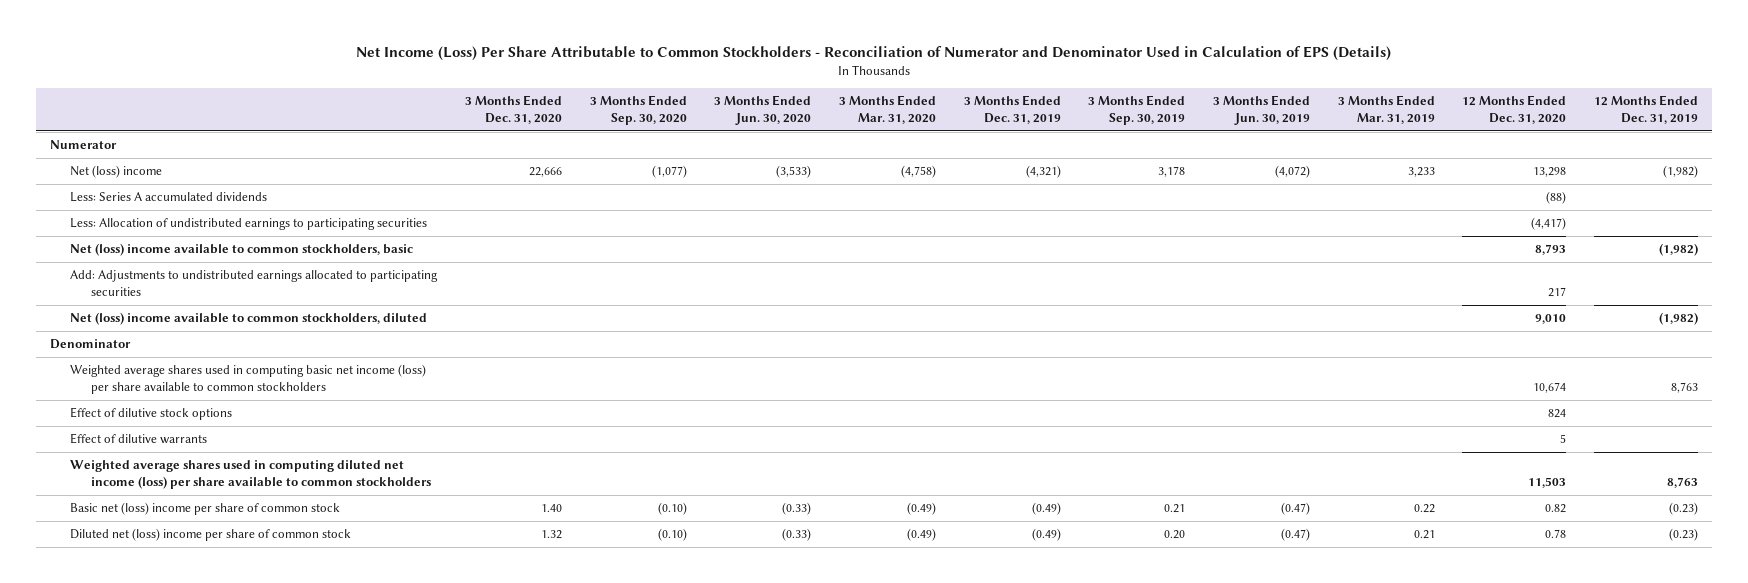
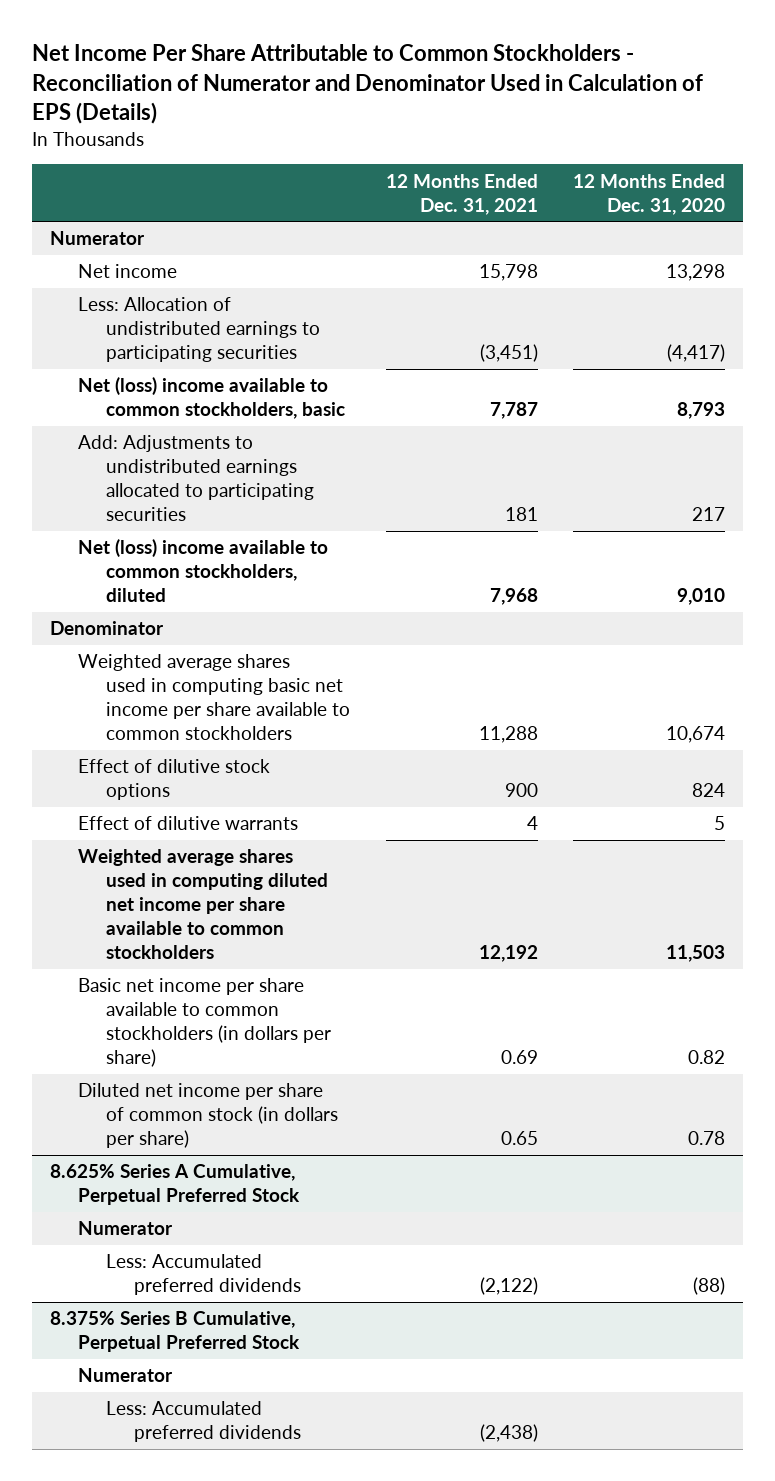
- Net Income (Loss) Per Share Attributable to Common Stockholders - Reconciliation of Numerator and Denominator Used in Calculation of EPS (Details)
+ Net Income Per Share Attributable to Common Stockholders - Reconciliation of Numerator and Denominator Used in Calculation of EPS (Details)
- | 3 Months Ended Dec. 31, 2020 | 3 Months Ended Sep. 30, 2020 | 3 Months Ended Jun. 30, 2020 | 3 Months Ended Mar. 31, 2020 | 3 Months Ended Dec. 31, 2019 | 3 Months Ended Sep. 30, 2019 | 3 Months Ended Jun. 30, 2019 | 3 Months Ended Mar. 31, 2019 | 12 Months Ended Dec. 31, 2020 | 12 Months Ended Dec. 31, 2019
+ | 12 Months Ended Dec. 31, 2021 | 12 Months Ended Dec. 31, 2020
- Net (loss) income | 22,666 | (1,077) | (3,533) | (4,758) | (4,321) | 3,178 | (4,072) | 3,233 | 13,298 | (1,982)
- Less: Series A accumulated dividends | | | | | | | | | (88) |
+ Net income | 15,798 | 13,298
- Weighted average shares used in computing basic net income (loss) per share available to common stockholders | | | | | | | | | 10,674 | 8,763
+ Weighted average shares used in computing basic net income per share available to common stockholders | 11,288 | 10,674
- Weighted average shares used in computing diluted net income (loss) per share available to common stockholders | | | | | | | | | 11,503 | 8,763
- Basic net (loss) income per share of common stock | 1.40 | (0.10) | (0.33) | (0.49) | (0.49) | 0.21 | (0.47) | 0.22 | 0.82 | (0.23)
- Diluted net (loss) income per share of common stock | 1.32 | (0.10) | (0.33) | (0.49) | (0.49) | 0.20 | (0.47) | 0.21 | 0.78 | (0.23)
+ Weighted average shares used in computing diluted net income per share available to common stockholders | 12,192 | 11,503
+ Basic net income per share available to common stockholders (in dollars per share) | 0.69 | 0.82
+ Diluted net income per share of common stock (in dollars per share) | 0.65 | 0.78
+ 8.625% Series A Cumulative, Perpetual Preferred Stock
+ Numerator
+ Less: Accumulated preferred dividends | (2,122) | (88)
+ 8.375% Series B Cumulative, Perpetual Preferred Stock
+ Numerator
+ Less: Accumulated preferred dividends | (2,438) |

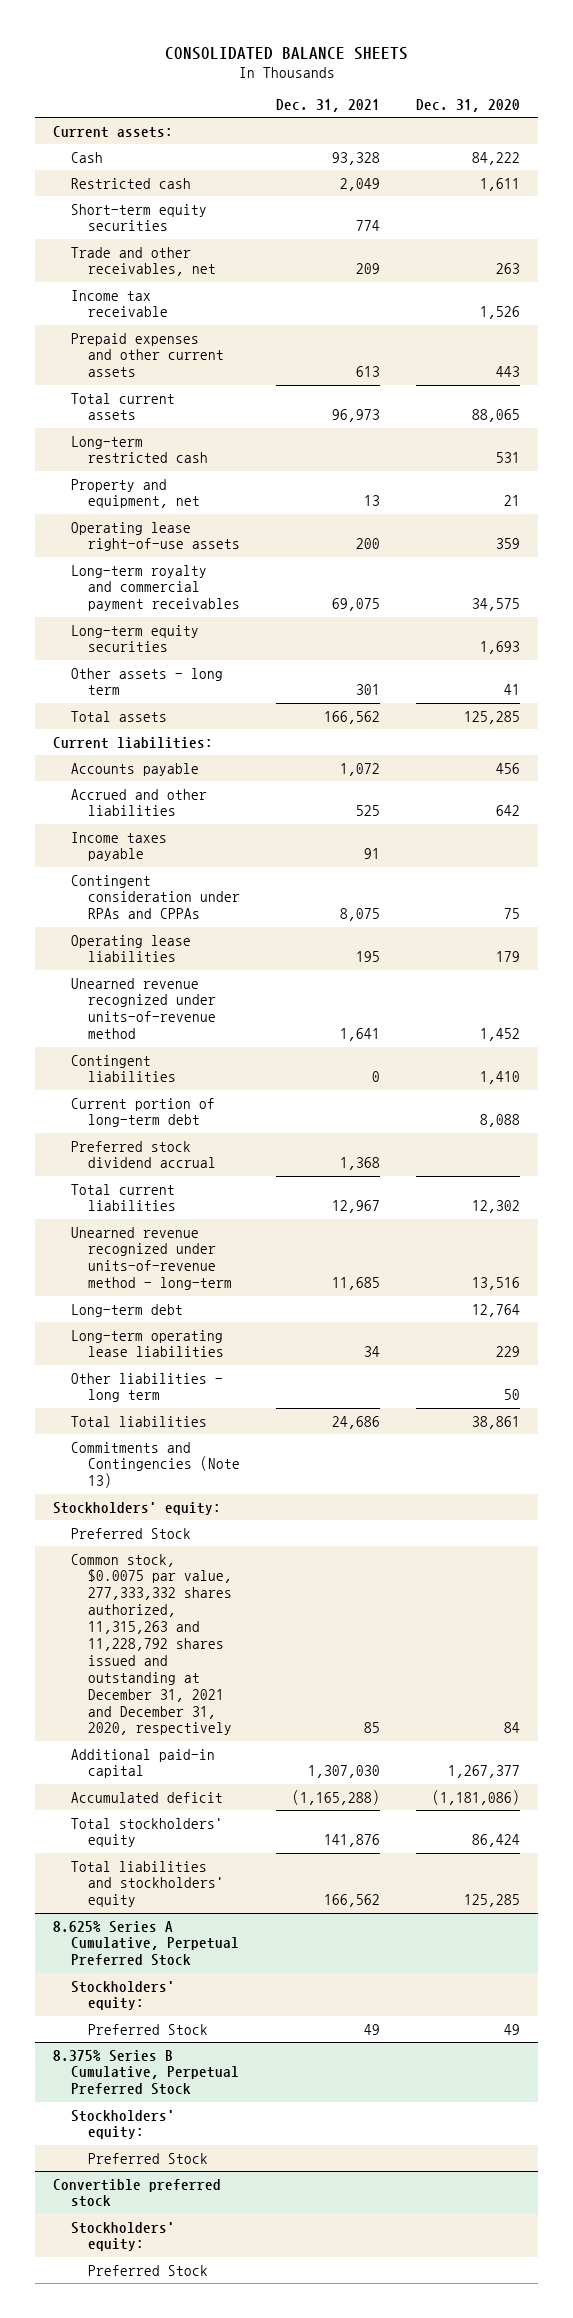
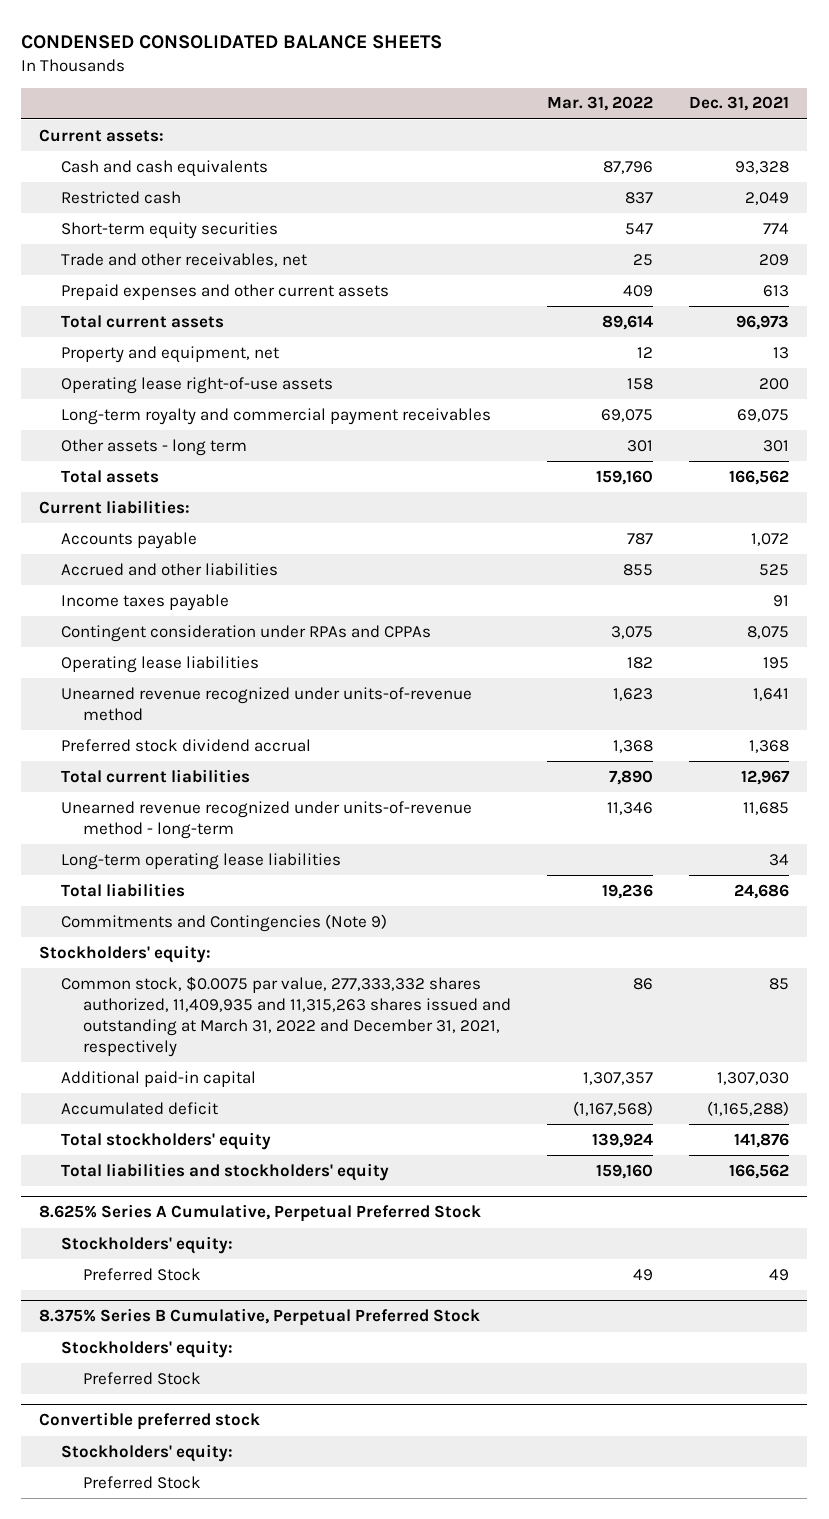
- CONSOLIDATED BALANCE SHEETS
+ CONDENSED CONSOLIDATED BALANCE SHEETS
- | Dec. 31, 2021 | Dec. 31, 2020
+ | Mar. 31, 2022 | Dec. 31, 2021
- Cash | 93,328 | 84,222
+ Cash and cash equivalents | 87,796 | 93,328
- Income tax receivable | | 1,526
- Long-term restricted cash | | 531
- Long-term equity securities | | 1,693
- Contingent liabilities | 0 | 1,410
- Current portion of long-term debt | | 8,088
- Long-term debt | | 12,764
- Other liabilities - long term | | 50
- Commitments and Contingencies (Note 13)
+ Commitments and Contingencies (Note 9)
- Preferred Stock
- Common stock, $0.0075 par value, 277,333,332 shares authorized, 11,315,263 and 11,228,792 shares issued and outstanding at December 31, 2021 and December 31, 2020, respectively | 85 | 84
+ Common stock, $0.0075 par value, 277,333,332 shares authorized, 11,409,935 and 11,315,263 shares issued and outstanding at March 31, 2022 and December 31, 2021, respectively | 86 | 85

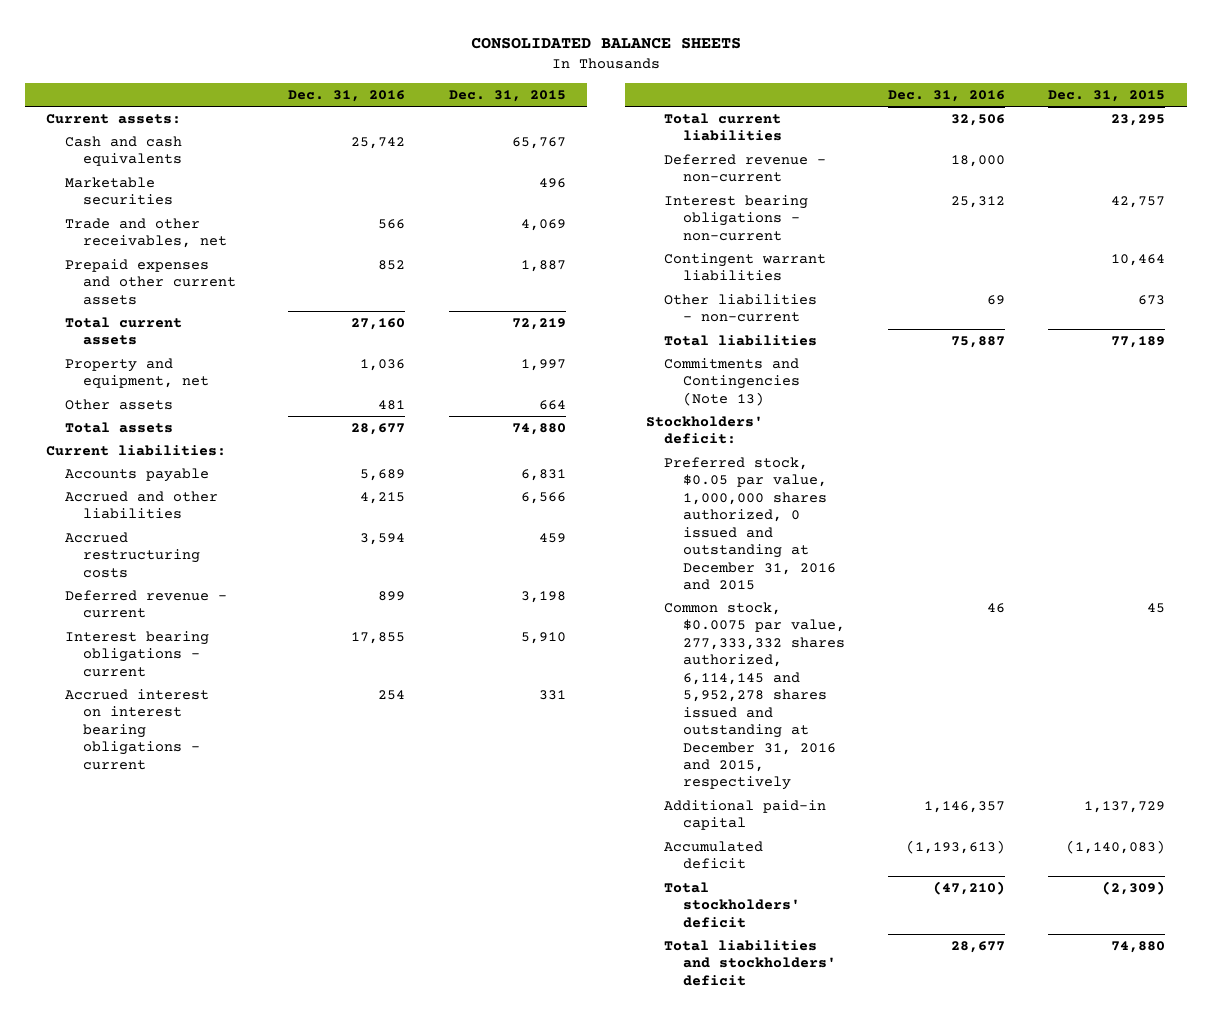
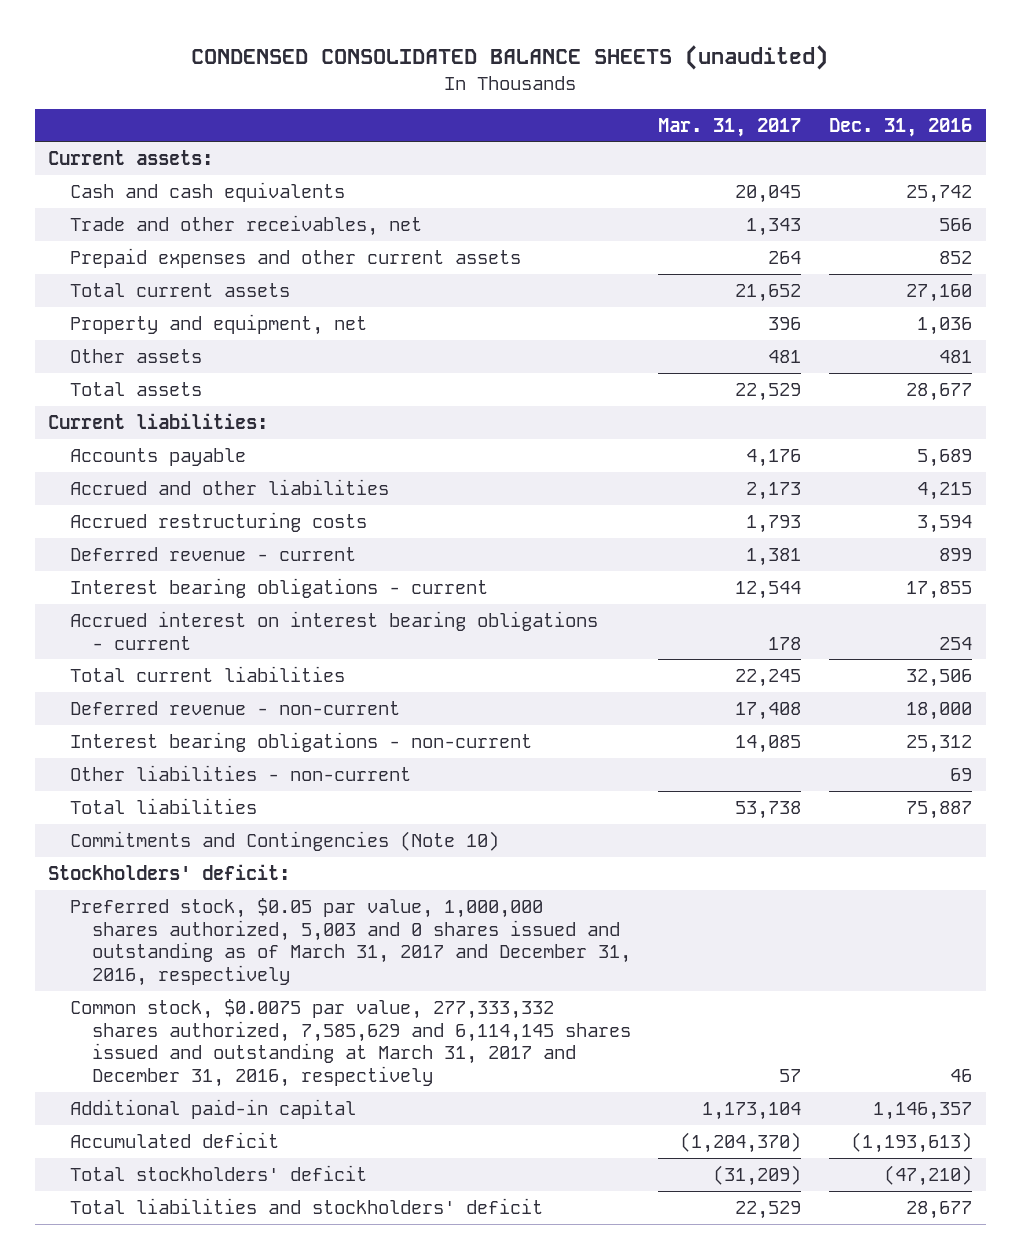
- CONSOLIDATED BALANCE SHEETS
+ CONDENSED CONSOLIDATED BALANCE SHEETS (unaudited)
- | Dec. 31, 2016 | Dec. 31, 2015
+ | Mar. 31, 2017 | Dec. 31, 2016
- Marketable securities | | 496
- Contingent warrant liabilities | | 10,464
- Commitments and Contingencies (Note 13)
+ Commitments and Contingencies (Note 10)
- Preferred stock, $0.05 par value, 1,000,000 shares authorized, 0 issued and outstanding at December 31, 2016 and 2015
- Common stock, $0.0075 par value, 277,333,332 shares authorized, 6,114,145 and 5,952,278 shares issued and outstanding at December 31, 2016 and 2015, respectively | 46 | 45
+ Preferred stock, $0.05 par value, 1,000,000 shares authorized, 5,003 and 0 shares issued and outstanding as of March 31, 2017 and December 31, 2016, respectively
+ Common stock, $0.0075 par value, 277,333,332 shares authorized, 7,585,629 and 6,114,145 shares issued and outstanding at March 31, 2017 and December 31, 2016, respectively | 57 | 46

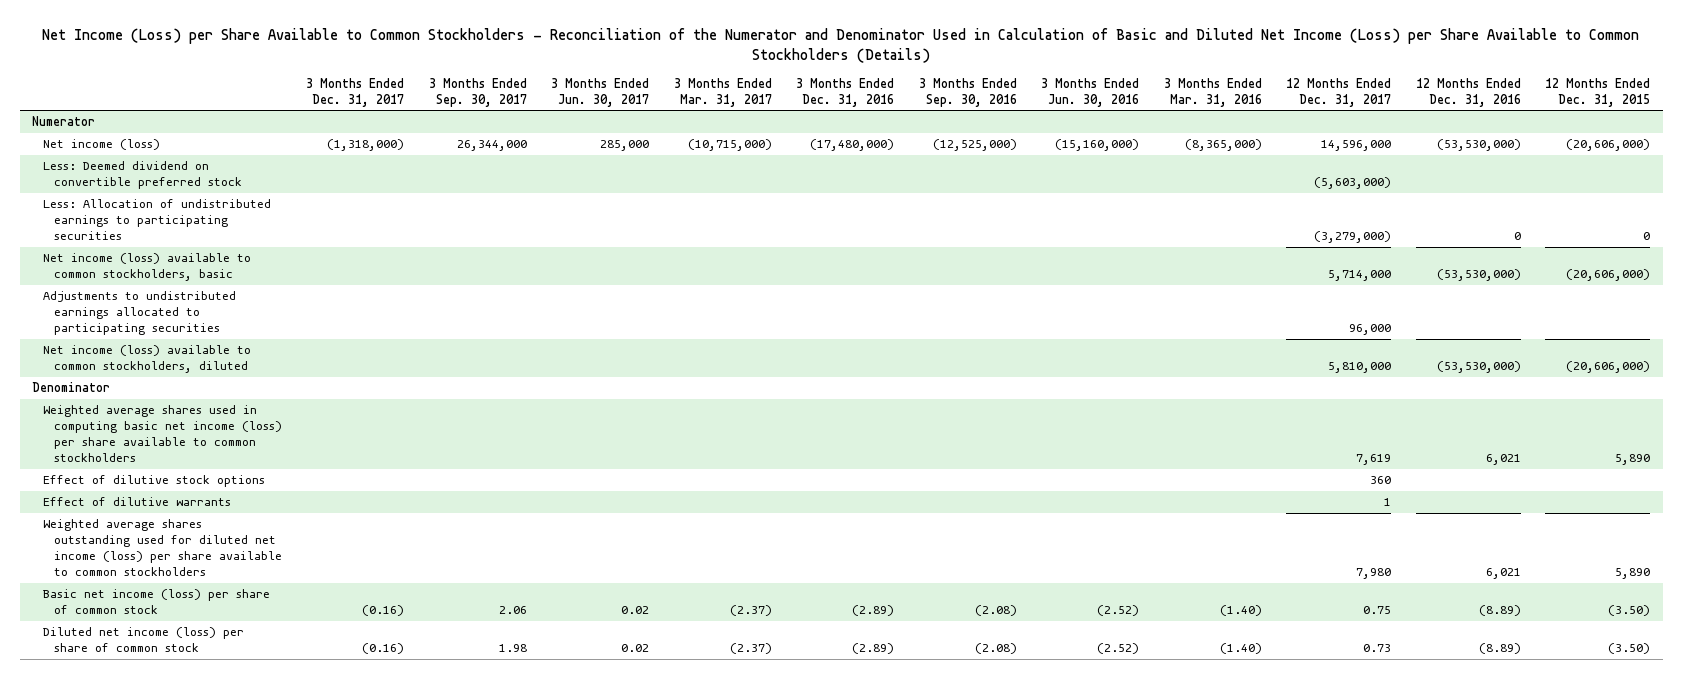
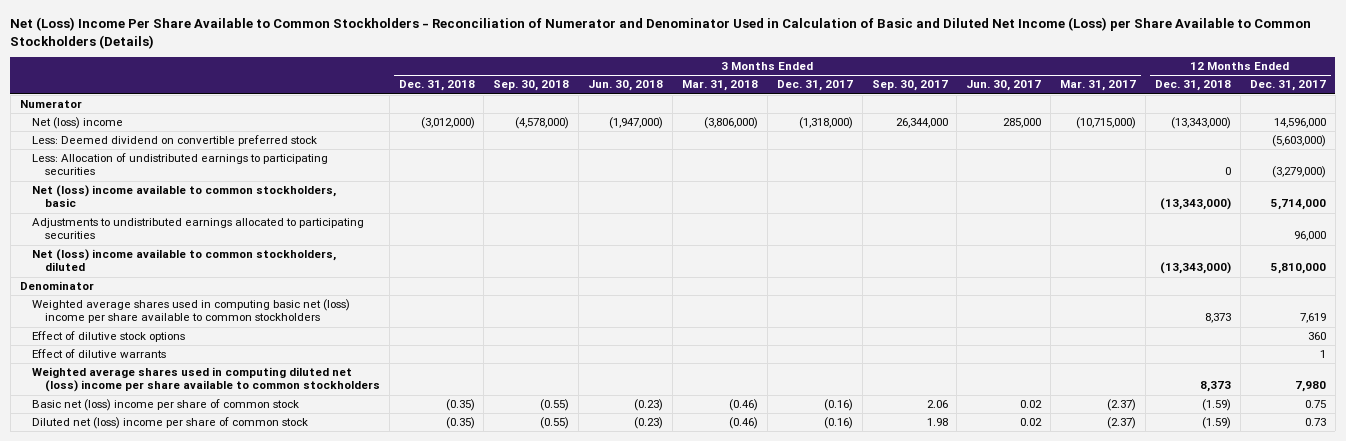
- Net Income (Loss) per Share Available to Common Stockholders - Reconciliation of the Numerator and Denominator Used in Calculation of Basic and Diluted Net Income (Loss) per Share Available to Common Stockholders (Details)
+ Net (Loss) Income Per Share Available to Common Stockholders - Reconciliation of Numerator and Denominator Used in Calculation of Basic and Diluted Net Income (Loss) per Share Available to Common Stockholders (Details)
- | 3 Months Ended Dec. 31, 2017 | 3 Months Ended Sep. 30, 2017 | 3 Months Ended Jun. 30, 2017 | 3 Months Ended Mar. 31, 2017 | 3 Months Ended Dec. 31, 2016 | 3 Months Ended Sep. 30, 2016 | 3 Months Ended Jun. 30, 2016 | 3 Months Ended Mar. 31, 2016 | 12 Months Ended Dec. 31, 2017 | 12 Months Ended Dec. 31, 2016 | 12 Months Ended Dec. 31, 2015
+ | 3 Months Ended Dec. 31, 2018 | 3 Months Ended Sep. 30, 2018 | 3 Months Ended Jun. 30, 2018 | 3 Months Ended Mar. 31, 2018 | 3 Months Ended Dec. 31, 2017 | 3 Months Ended Sep. 30, 2017 | 3 Months Ended Jun. 30, 2017 | 3 Months Ended Mar. 31, 2017 | 12 Months Ended Dec. 31, 2018 | 12 Months Ended Dec. 31, 2017
- Net income (loss) | (1,318,000) | 26,344,000 | 285,000 | (10,715,000) | (17,480,000) | (12,525,000) | (15,160,000) | (8,365,000) | 14,596,000 | (53,530,000) | (20,606,000)
+ Net (loss) income | (3,012,000) | (4,578,000) | (1,947,000) | (3,806,000) | (1,318,000) | 26,344,000 | 285,000 | (10,715,000) | (13,343,000) | 14,596,000
- Net income (loss) available to common stockholders, basic | | | | | | | | | 5,714,000 | (53,530,000) | (20,606,000)
+ Net (loss) income available to common stockholders, basic | | | | | | | | | (13,343,000) | 5,714,000
- Net income (loss) available to common stockholders, diluted | | | | | | | | | 5,810,000 | (53,530,000) | (20,606,000)
+ Net (loss) income available to common stockholders, diluted | | | | | | | | | (13,343,000) | 5,810,000
- Weighted average shares used in computing basic net income (loss) per share available to common stockholders | | | | | | | | | 7,619 | 6,021 | 5,890
+ Weighted average shares used in computing basic net (loss) income per share available to common stockholders | | | | | | | | | 8,373 | 7,619
- Weighted average shares outstanding used for diluted net income (loss) per share available to common stockholders | | | | | | | | | 7,980 | 6,021 | 5,890
- Basic net income (loss) per share of common stock | (0.16) | 2.06 | 0.02 | (2.37) | (2.89) | (2.08) | (2.52) | (1.40) | 0.75 | (8.89) | (3.50)
- Diluted net income (loss) per share of common stock | (0.16) | 1.98 | 0.02 | (2.37) | (2.89) | (2.08) | (2.52) | (1.40) | 0.73 | (8.89) | (3.50)
+ Weighted average shares used in computing diluted net (loss) income per share available to common stockholders | | | | | | | | | 8,373 | 7,980
+ Basic net (loss) income per share of common stock | (0.35) | (0.55) | (0.23) | (0.46) | (0.16) | 2.06 | 0.02 | (2.37) | (1.59) | 0.75
+ Diluted net (loss) income per share of common stock | (0.35) | (0.55) | (0.23) | (0.46) | (0.16) | 1.98 | 0.02 | (2.37) | (1.59) | 0.73

